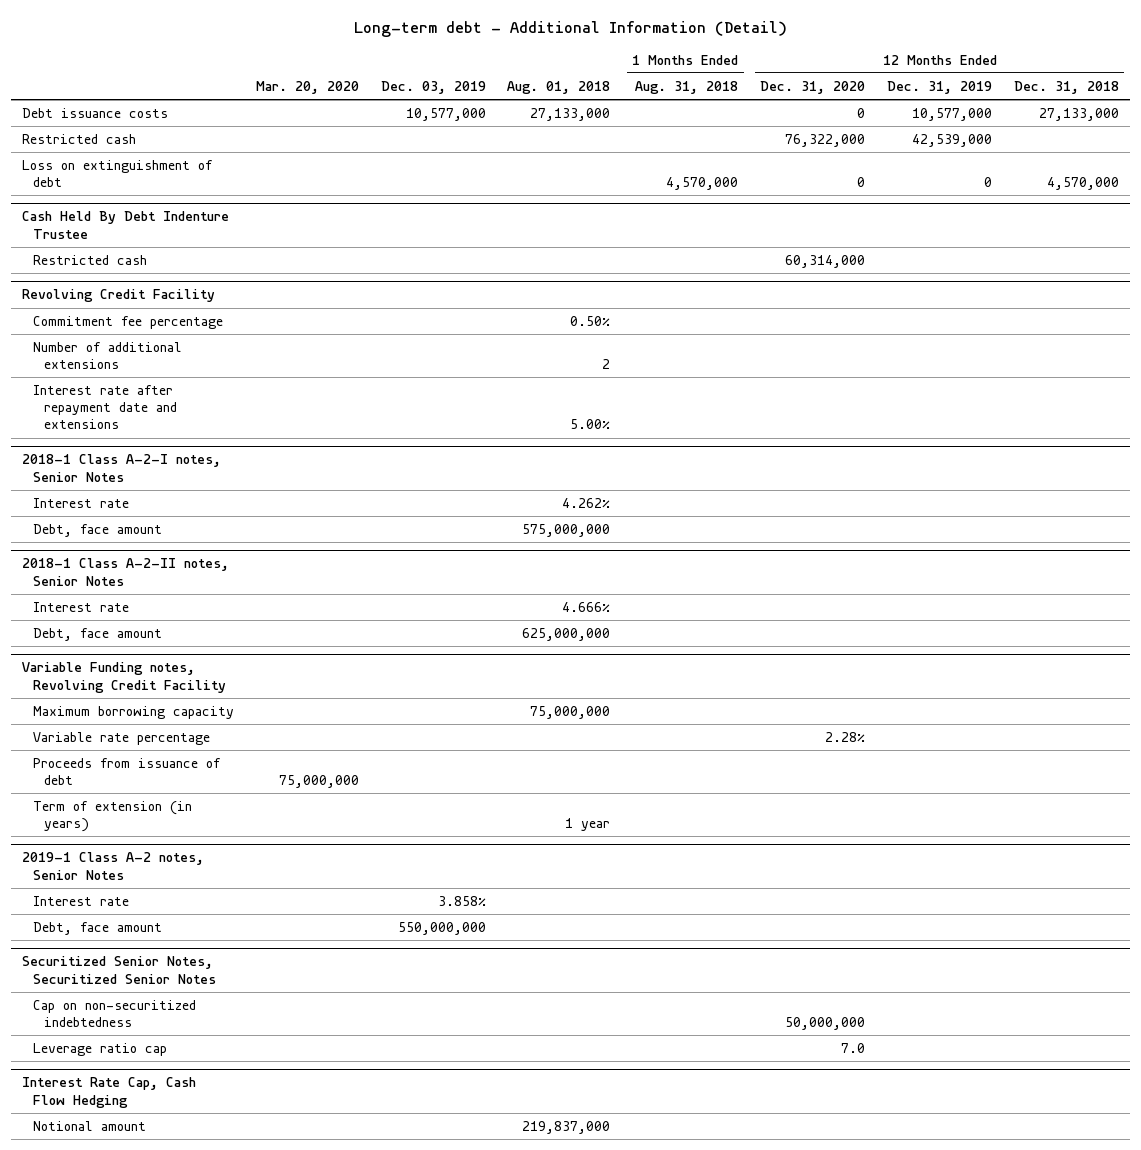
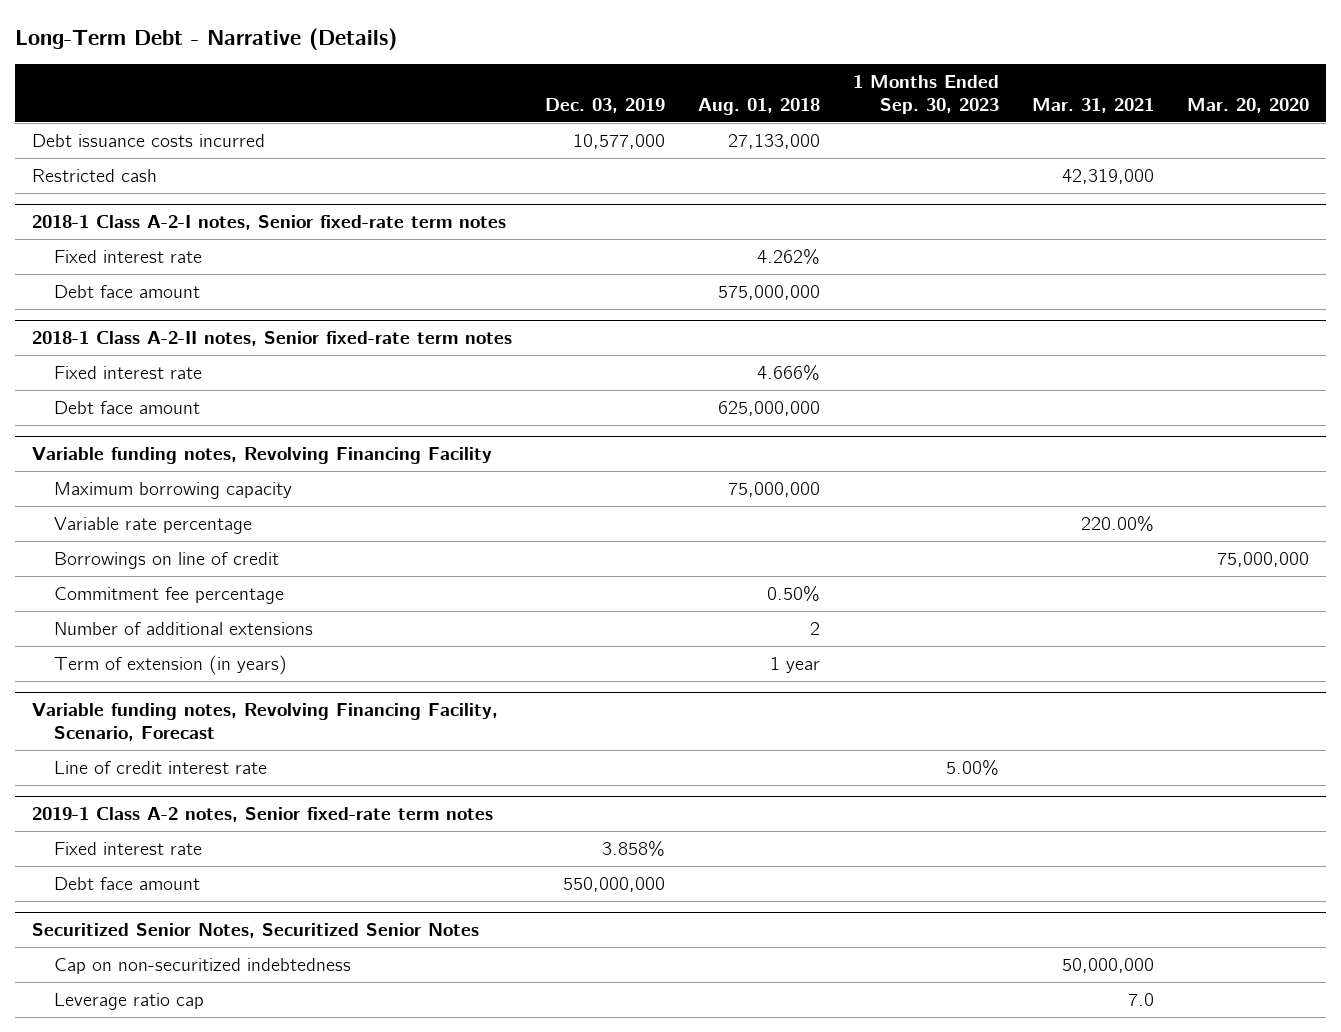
- Long-term debt - Additional Information (Detail)
+ Long-Term Debt - Narrative (Details)
- | Mar. 20, 2020 | Dec. 03, 2019 | Aug. 01, 2018 | 1 Months Ended Aug. 31, 2018 | 12 Months Ended Dec. 31, 2020 | 12 Months Ended Dec. 31, 2019 | 12 Months Ended Dec. 31, 2018
+ | Dec. 03, 2019 | Aug. 01, 2018 | 1 Months Ended Sep. 30, 2023 | Mar. 31, 2021 | Mar. 20, 2020
- Debt issuance costs | | 10,577,000 | 27,133,000 | | 0 | 10,577,000 | 27,133,000
+ Debt issuance costs incurred | 10,577,000 | 27,133,000 | | |
- Loss on extinguishment of debt | | | | 4,570,000 | 0 | 0 | 4,570,000
- Cash Held By Debt Indenture Trustee
- Restricted cash | | | | | 60,314,000 | |
- Revolving Credit Facility
- Commitment fee percentage | | | 0.50% | | | |
- Number of additional extensions | | | 2 | | | |
- Interest rate after repayment date and extensions | | | 5.00% | | | |
- 2018-1 Class A-2-I notes, Senior Notes
- Interest rate | | | 4.262% | | | |
- Debt, face amount | | | 575,000,000 | | | |
- 2018-1 Class A-2-II notes, Senior Notes
- Interest rate | | | 4.666% | | | |
- Debt, face amount | | | 625,000,000 | | | |
- Variable Funding notes, Revolving Credit Facility
+ 2018-1 Class A-2-I notes, Senior fixed-rate term notes
+ Fixed interest rate | | 4.262% | | |
+ Debt face amount | | 575,000,000 | | |
+ 2018-1 Class A-2-II notes, Senior fixed-rate term notes
+ Fixed interest rate | | 4.666% | | |
+ Debt face amount | | 625,000,000 | | |
+ Variable funding notes, Revolving Financing Facility
- Proceeds from issuance of debt | 75,000,000 | | | | | |
+ Borrowings on line of credit | | | | | 75,000,000
+ Commitment fee percentage | | 0.50% | | |
+ Number of additional extensions | | 2 | | |
- 2019-1 Class A-2 notes, Senior Notes
- Interest rate | | 3.858% | | | | |
- Debt, face amount | | 550,000,000 | | | | |
+ Variable funding notes, Revolving Financing Facility, Scenario, Forecast
+ Line of credit interest rate | | | 5.00% | |
+ 2019-1 Class A-2 notes, Senior fixed-rate term notes
+ Fixed interest rate | 3.858% | | | |
+ Debt face amount | 550,000,000 | | | |
- Interest Rate Cap, Cash Flow Hedging
- Notional amount | | | 219,837,000 | | | |

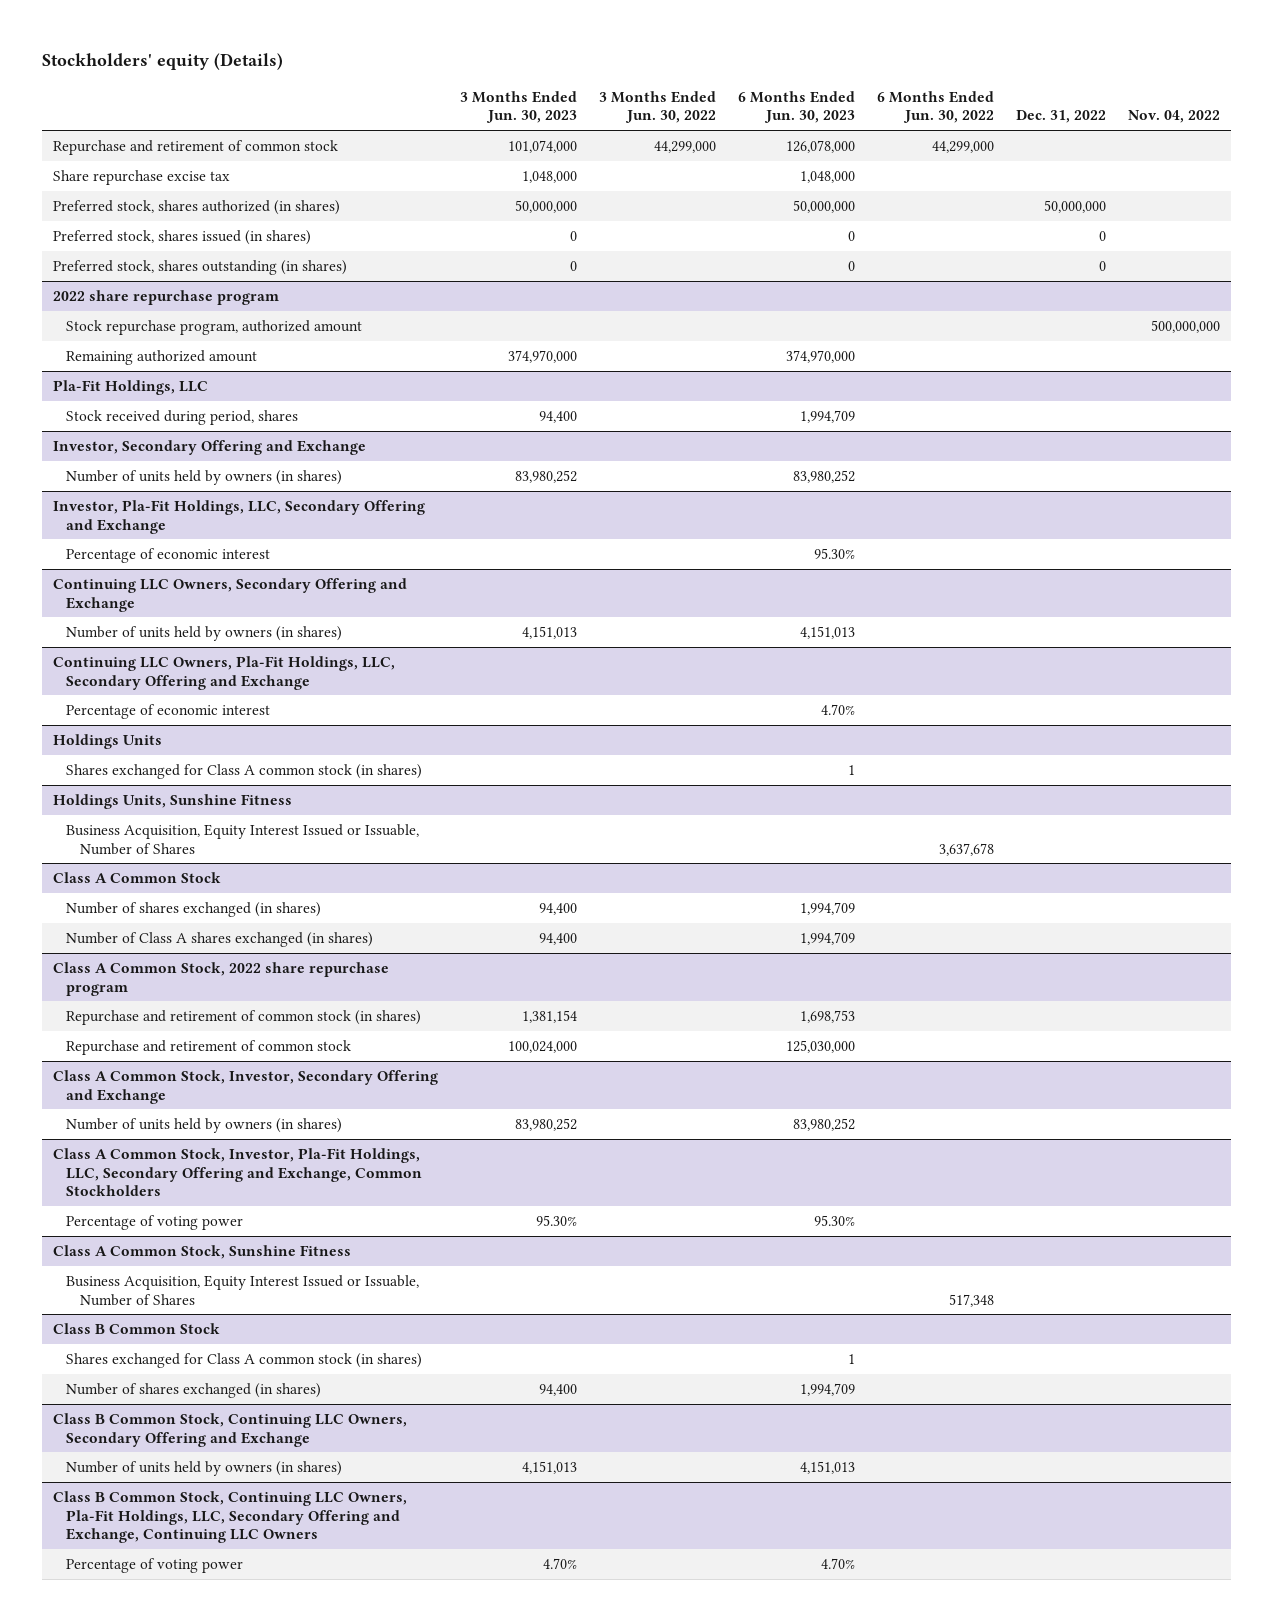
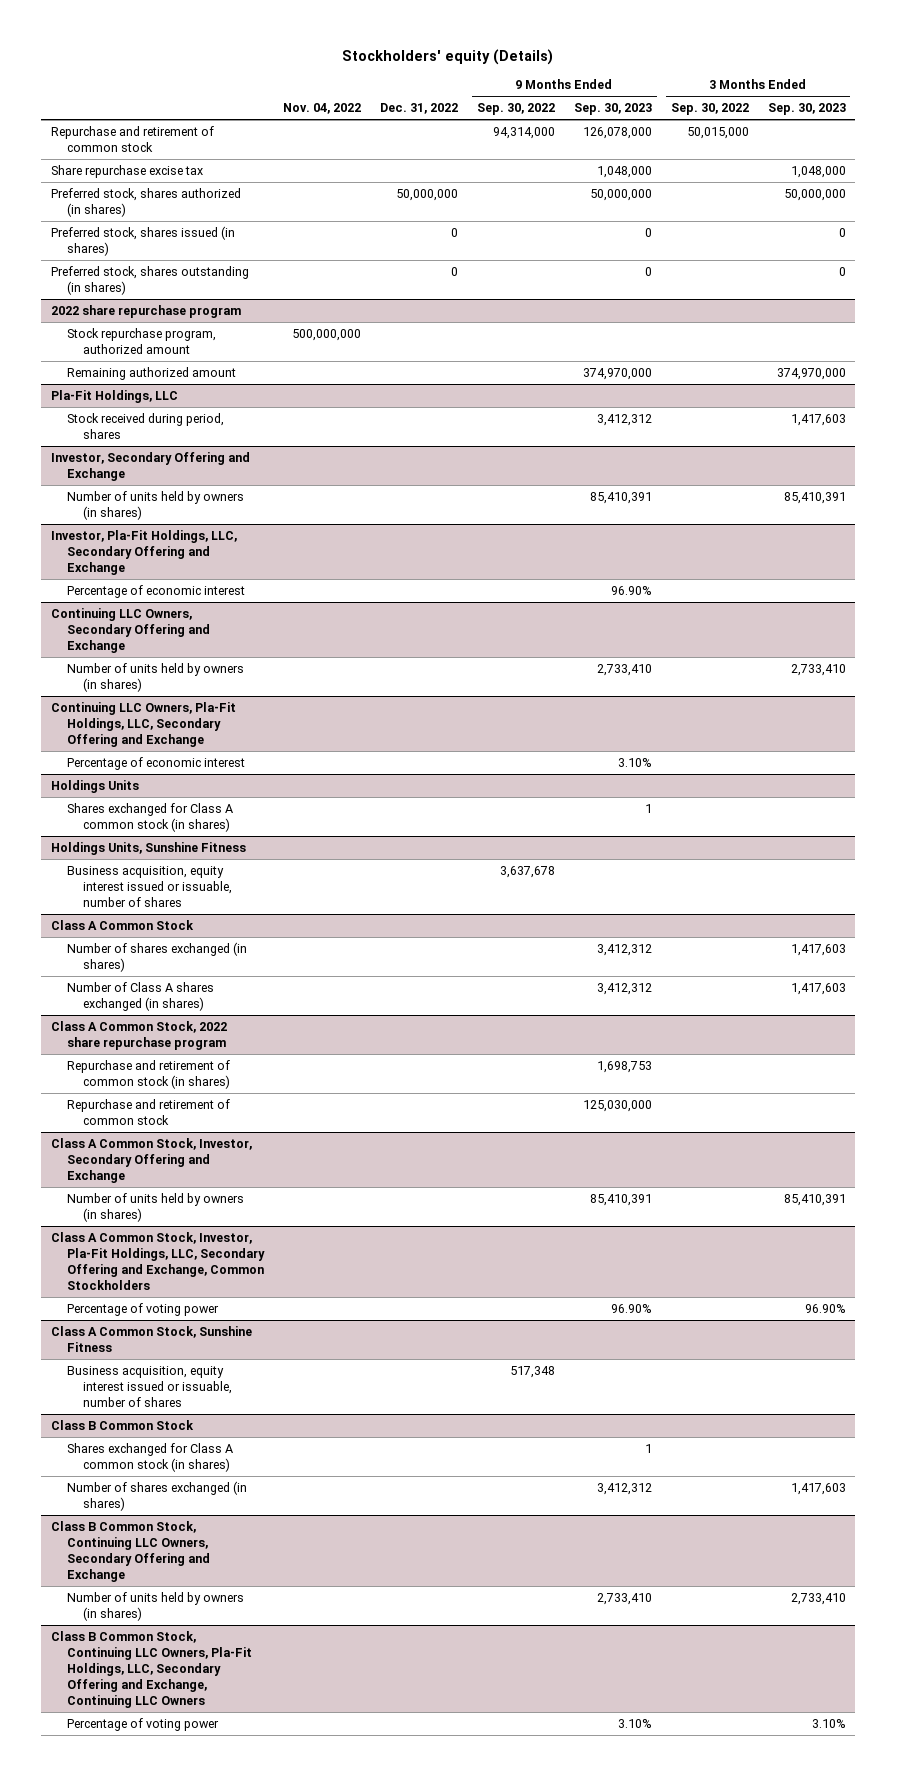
- | 3 Months Ended Jun. 30, 2023 | 3 Months Ended Jun. 30, 2022 | 6 Months Ended Jun. 30, 2023 | 6 Months Ended Jun. 30, 2022 | Dec. 31, 2022 | Nov. 04, 2022
+ | Nov. 04, 2022 | Dec. 31, 2022 | 9 Months Ended Sep. 30, 2022 | 9 Months Ended Sep. 30, 2023 | 3 Months Ended Sep. 30, 2022 | 3 Months Ended Sep. 30, 2023
@ Holdings Units, Sunshine Fitness
- Business Acquisition, Equity Interest Issued or Issuable, Number of Shares | | | | 3,637,678 | |
+ Business acquisition, equity interest issued or issuable, number of shares | | | 3,637,678 | | |
@ Class A Common Stock, Sunshine Fitness
- Business Acquisition, Equity Interest Issued or Issuable, Number of Shares | | | | 517,348 | |
+ Business acquisition, equity interest issued or issuable, number of shares | | | 517,348 | | |

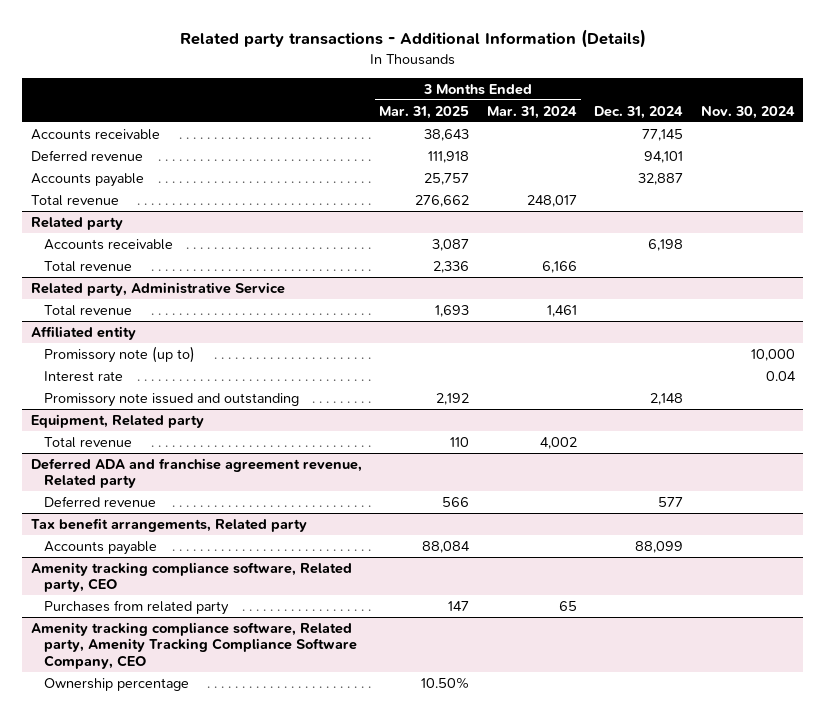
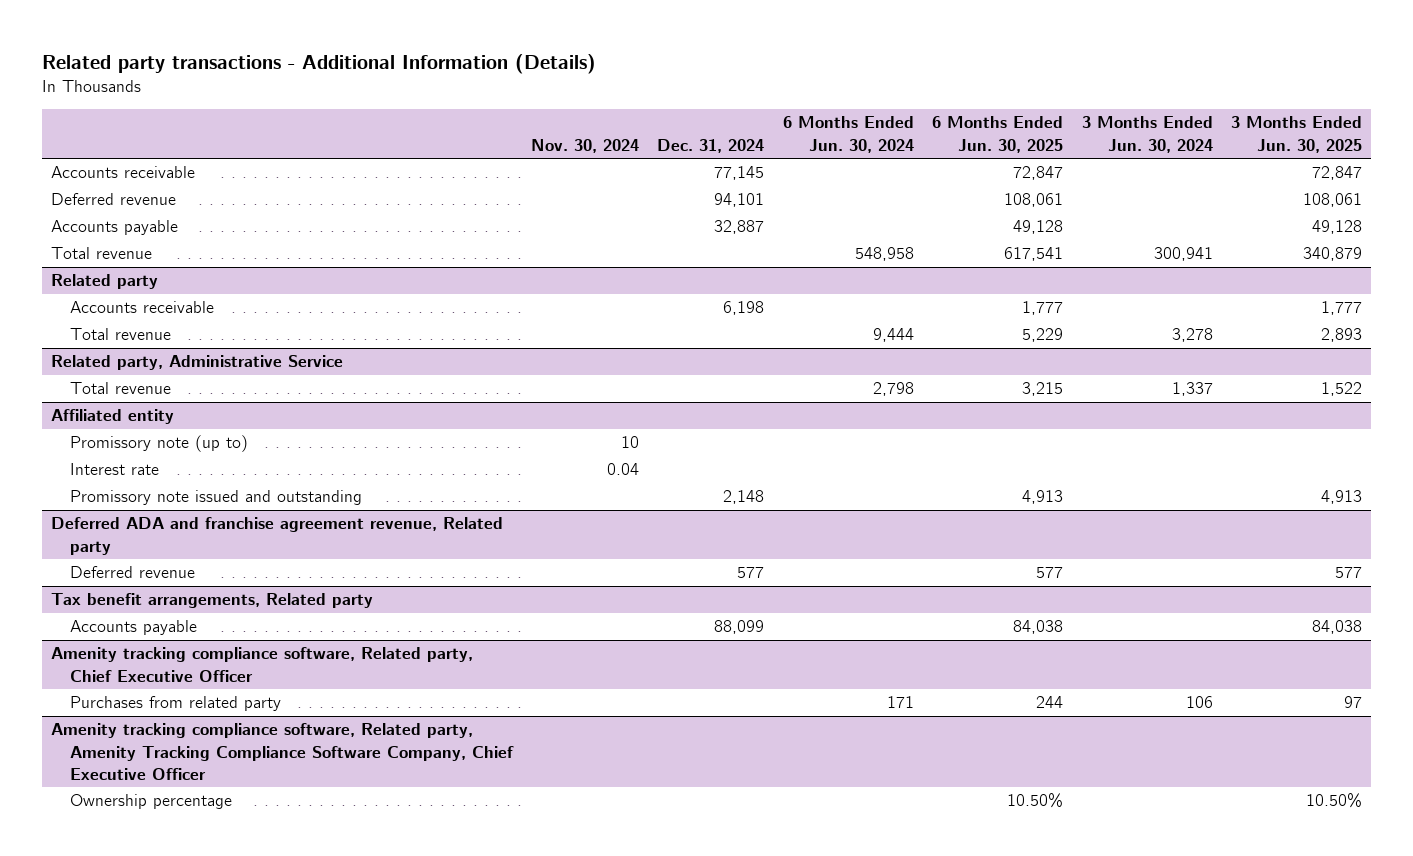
- | 3 Months Ended Mar. 31, 2025 | 3 Months Ended Mar. 31, 2024 | Dec. 31, 2024 | Nov. 30, 2024
+ | Nov. 30, 2024 | Dec. 31, 2024 | 6 Months Ended Jun. 30, 2024 | 6 Months Ended Jun. 30, 2025 | 3 Months Ended Jun. 30, 2024 | 3 Months Ended Jun. 30, 2025
@ Affiliated entity
- Promissory note (up to) | | | | 10,000
+ Promissory note (up to) | 10 | | | | |
- Equipment, Related party
- Total revenue | 110 | 4,002 | |
- Amenity tracking compliance software, Related party, CEO
+ Amenity tracking compliance software, Related party, Chief Executive Officer
- Amenity tracking compliance software, Related party, Amenity Tracking Compliance Software Company, CEO
+ Amenity tracking compliance software, Related party, Amenity Tracking Compliance Software Company, Chief Executive Officer

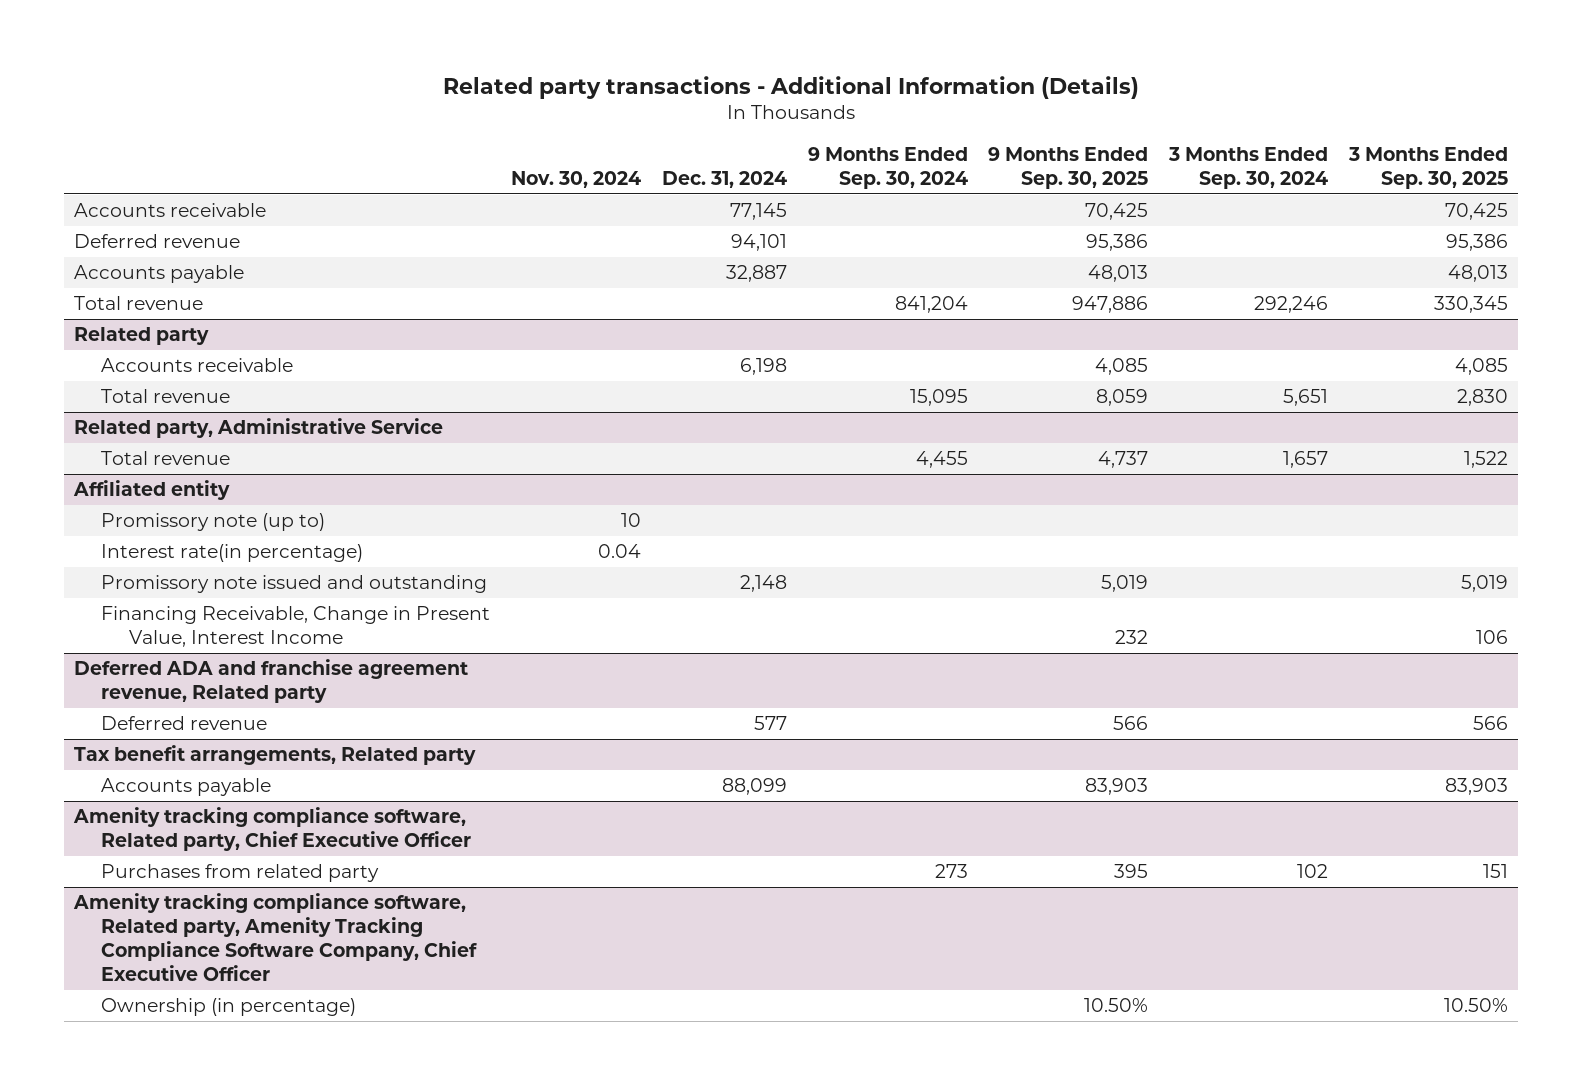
- | Nov. 30, 2024 | Dec. 31, 2024 | 6 Months Ended Jun. 30, 2024 | 6 Months Ended Jun. 30, 2025 | 3 Months Ended Jun. 30, 2024 | 3 Months Ended Jun. 30, 2025
+ | Nov. 30, 2024 | Dec. 31, 2024 | 9 Months Ended Sep. 30, 2024 | 9 Months Ended Sep. 30, 2025 | 3 Months Ended Sep. 30, 2024 | 3 Months Ended Sep. 30, 2025
@ Affiliated entity
- Interest rate | 0.04 | | | | |
+ Interest rate(in percentage) | 0.04 | | | | |
+ Financing Receivable, Change in Present Value, Interest Income | | | | 232 | | 106
@ Amenity tracking compliance software, Related party, Amenity Tracking Compliance Software Company, Chief Executive Officer
- Ownership percentage | | | | 10.50% | | 10.50%
+ Ownership (in percentage) | | | | 10.50% | | 10.50%

